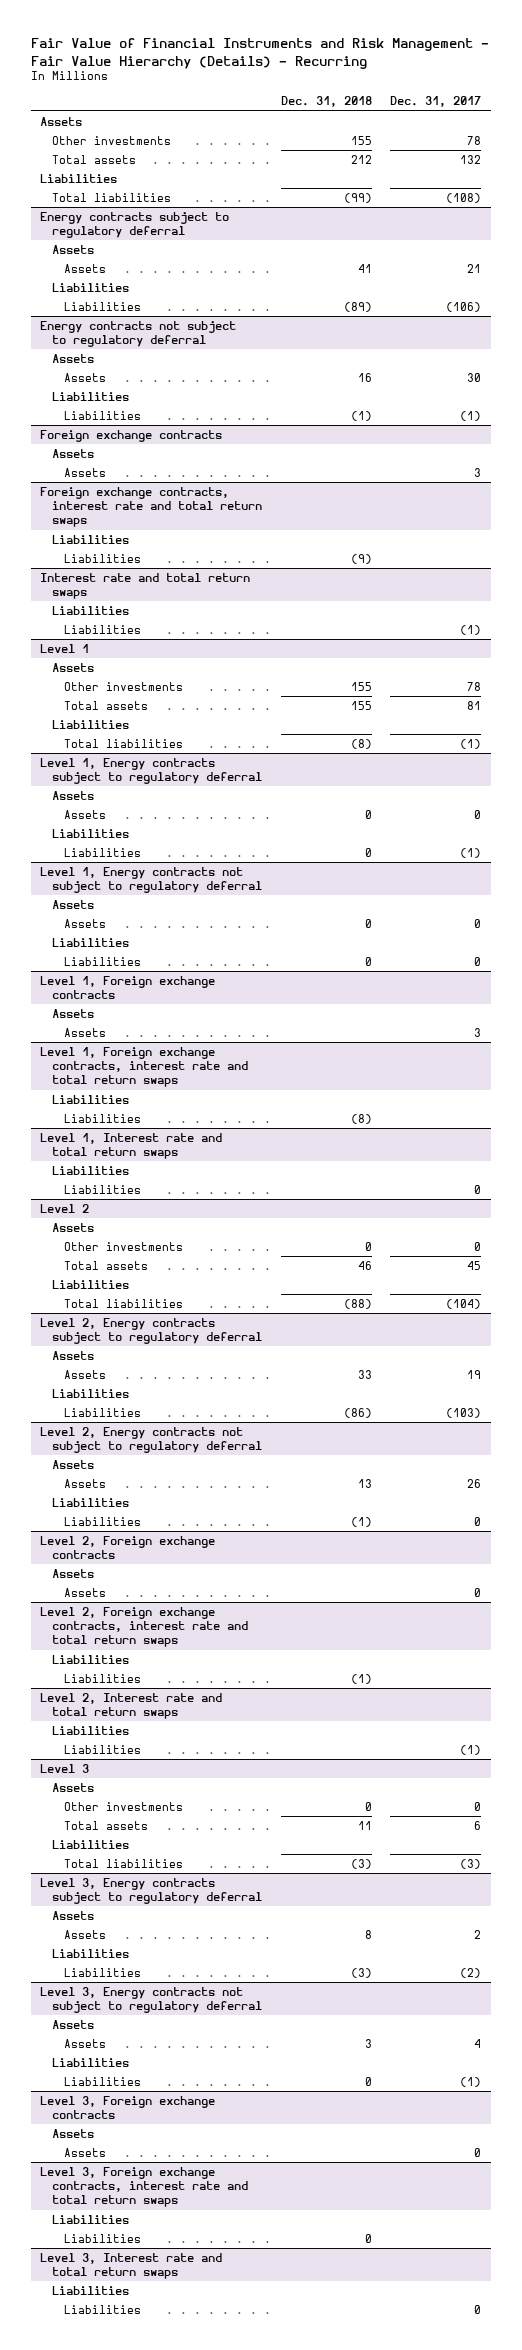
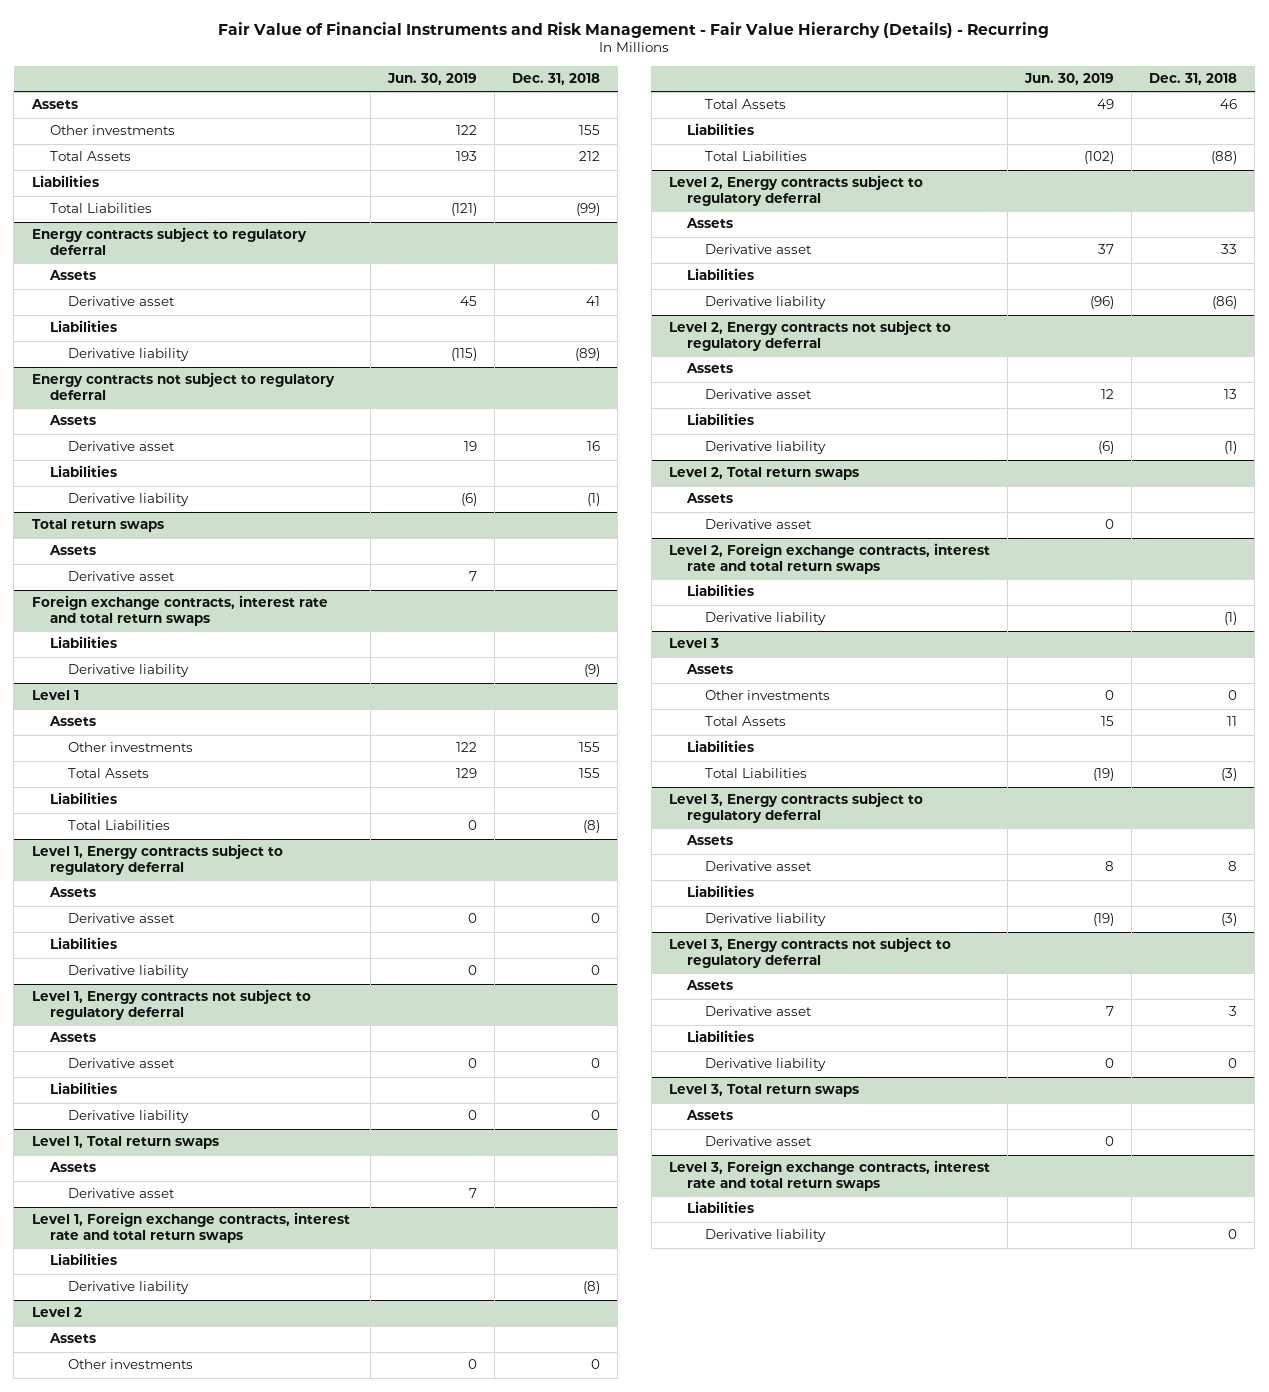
- | Dec. 31, 2018 | Dec. 31, 2017
+ | Jun. 30, 2019 | Dec. 31, 2018
- Total assets | 212 | 132
+ Total Assets | 193 | 212
- Total liabilities | (99) | (108)
+ Total Liabilities | (121) | (99)
@ Energy contracts subject to regulatory deferral
- Assets | 41 | 21
+ Derivative asset | 45 | 41
- Liabilities | (89) | (106)
+ Derivative liability | (115) | (89)
@ Energy contracts not subject to regulatory deferral
- Assets | 16 | 30
+ Derivative asset | 19 | 16
- Liabilities | (1) | (1)
- Foreign exchange contracts
- Assets
@ Energy contracts not subject to regulatory deferral
+ Derivative liability | (6) | (1)
+ Total return swaps
+ Derivative asset | 7 |
@ Foreign exchange contracts, interest rate and total return swaps
- Liabilities | (9) |
- Interest rate and total return swaps
- Liabilities
- Liabilities | | (1)
@ Foreign exchange contracts, interest rate and total return swaps
+ Derivative liability | | (9)
@ Level 1
- Total assets | 155 | 81
+ Total Assets | 129 | 155
- Total liabilities | (8) | (1)
+ Total Liabilities | 0 | (8)
@ Level 1, Energy contracts subject to regulatory deferral
- Assets | 0 | 0
+ Derivative asset | 0 | 0
- Liabilities | 0 | (1)
+ Derivative liability | 0 | 0
@ Level 1, Energy contracts not subject to regulatory deferral
- Assets | 0 | 0
+ Derivative asset | 0 | 0
- Liabilities | 0 | 0
- Level 1, Foreign exchange contracts
- Assets
@ Level 1, Energy contracts not subject to regulatory deferral
+ Derivative liability | 0 | 0
+ Level 1, Total return swaps
+ Derivative asset | 7 |
@ Level 1, Foreign exchange contracts, interest rate and total return swaps
- Liabilities | (8) |
- Level 1, Interest rate and total return swaps
- Liabilities
- Liabilities | | 0
@ Level 1, Foreign exchange contracts, interest rate and total return swaps
+ Derivative liability | | (8)
@ Level 2
- Total assets | 46 | 45
+ Total Assets | 49 | 46
- Total liabilities | (88) | (104)
+ Total Liabilities | (102) | (88)
@ Level 2, Energy contracts subject to regulatory deferral
- Assets | 33 | 19
+ Derivative asset | 37 | 33
- Liabilities | (86) | (103)
+ Derivative liability | (96) | (86)
@ Level 2, Energy contracts not subject to regulatory deferral
- Assets | 13 | 26
+ Derivative asset | 12 | 13
- Liabilities | (1) | 0
- Level 2, Foreign exchange contracts
- Assets
@ Level 2, Energy contracts not subject to regulatory deferral
+ Derivative liability | (6) | (1)
+ Level 2, Total return swaps
+ Derivative asset | 0 |
@ Level 2, Foreign exchange contracts, interest rate and total return swaps
- Liabilities | (1) |
- Level 2, Interest rate and total return swaps
- Liabilities
- Liabilities | | (1)
@ Level 2, Foreign exchange contracts, interest rate and total return swaps
+ Derivative liability | | (1)
@ Level 3
- Total assets | 11 | 6
+ Total Assets | 15 | 11
- Total liabilities | (3) | (3)
+ Total Liabilities | (19) | (3)
@ Level 3, Energy contracts subject to regulatory deferral
- Assets | 8 | 2
+ Derivative asset | 8 | 8
- Liabilities | (3) | (2)
+ Derivative liability | (19) | (3)
@ Level 3, Energy contracts not subject to regulatory deferral
- Assets | 3 | 4
+ Derivative asset | 7 | 3
- Liabilities | 0 | (1)
- Level 3, Foreign exchange contracts
- Assets
@ Level 3, Energy contracts not subject to regulatory deferral
+ Derivative liability | 0 | 0
+ Level 3, Total return swaps
+ Derivative asset | 0 |
@ Level 3, Foreign exchange contracts, interest rate and total return swaps
- Liabilities | 0 |
- Level 3, Interest rate and total return swaps
- Liabilities
- Liabilities | | 0
@ Level 3, Foreign exchange contracts, interest rate and total return swaps
+ Derivative liability | | 0

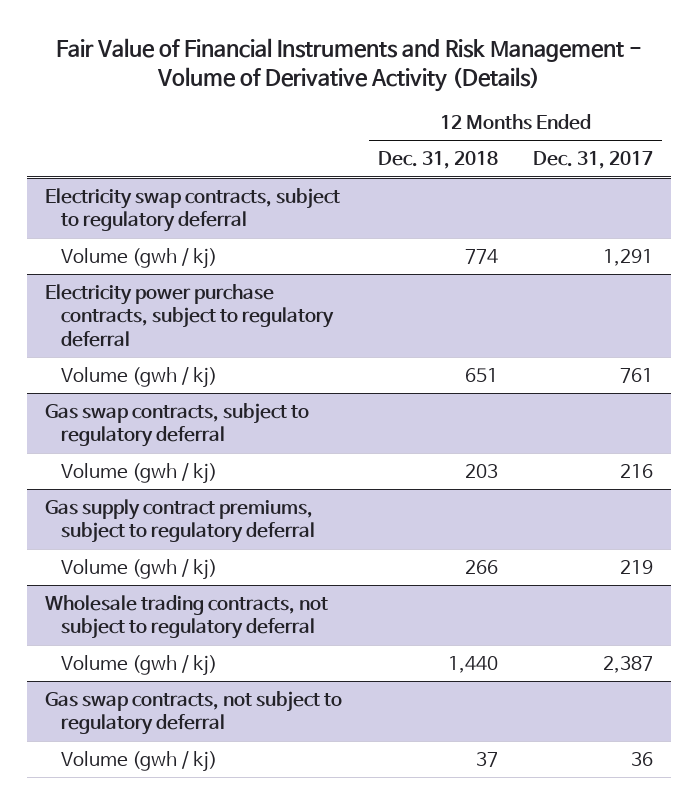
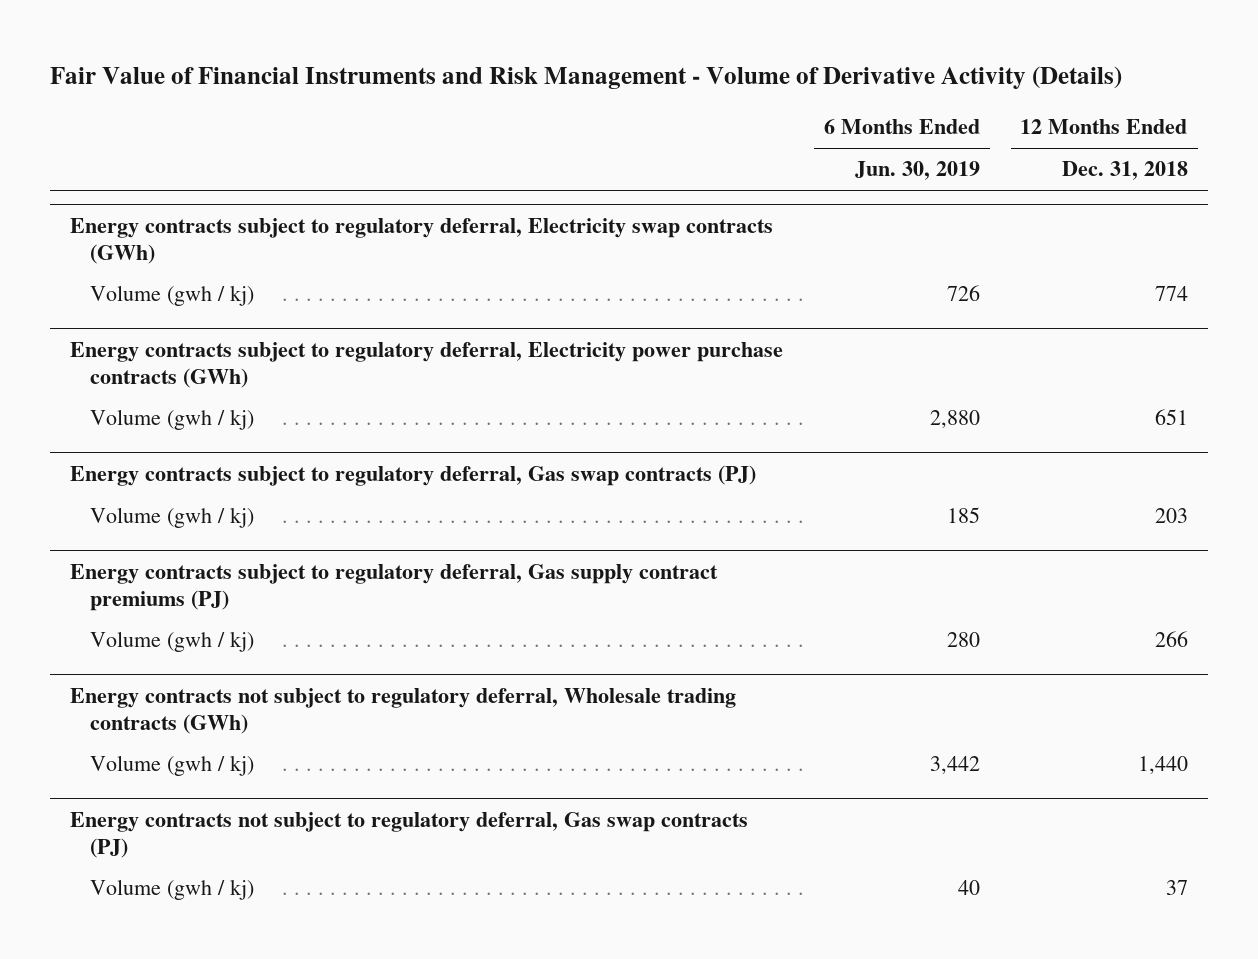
- | 12 Months Ended Dec. 31, 2018 | 12 Months Ended Dec. 31, 2017
+ | 6 Months Ended Jun. 30, 2019 | 12 Months Ended Dec. 31, 2018
- Electricity swap contracts, subject to regulatory deferral
+ Energy contracts subject to regulatory deferral, Electricity swap contracts (GWh)
- Electricity power purchase contracts, subject to regulatory deferral
+ Energy contracts subject to regulatory deferral, Electricity power purchase contracts (GWh)
- Gas swap contracts, subject to regulatory deferral
+ Energy contracts subject to regulatory deferral, Gas swap contracts (PJ)
- Gas supply contract premiums, subject to regulatory deferral
+ Energy contracts subject to regulatory deferral, Gas supply contract premiums (PJ)
- Wholesale trading contracts, not subject to regulatory deferral
+ Energy contracts not subject to regulatory deferral, Wholesale trading contracts (GWh)
- Gas swap contracts, not subject to regulatory deferral
+ Energy contracts not subject to regulatory deferral, Gas swap contracts (PJ)

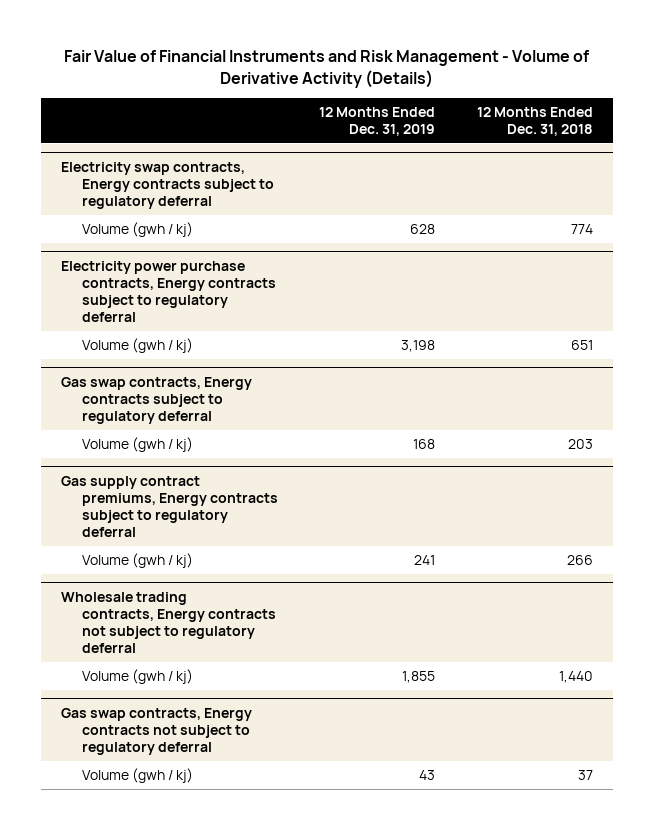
- | 6 Months Ended Jun. 30, 2019 | 12 Months Ended Dec. 31, 2018
+ | 12 Months Ended Dec. 31, 2019 | 12 Months Ended Dec. 31, 2018
- Energy contracts subject to regulatory deferral, Electricity swap contracts (GWh)
+ Electricity swap contracts, Energy contracts subject to regulatory deferral
- Energy contracts subject to regulatory deferral, Electricity power purchase contracts (GWh)
+ Electricity power purchase contracts, Energy contracts subject to regulatory deferral
- Energy contracts subject to regulatory deferral, Gas swap contracts (PJ)
+ Gas swap contracts, Energy contracts subject to regulatory deferral
- Energy contracts subject to regulatory deferral, Gas supply contract premiums (PJ)
+ Gas supply contract premiums, Energy contracts subject to regulatory deferral
- Energy contracts not subject to regulatory deferral, Wholesale trading contracts (GWh)
+ Wholesale trading contracts, Energy contracts not subject to regulatory deferral
- Energy contracts not subject to regulatory deferral, Gas swap contracts (PJ)
+ Gas swap contracts, Energy contracts not subject to regulatory deferral

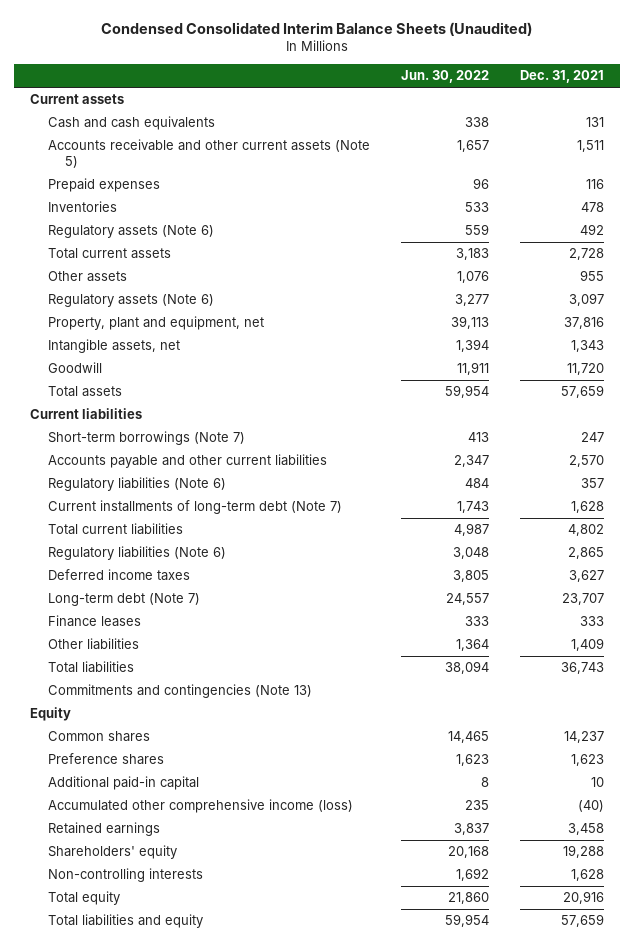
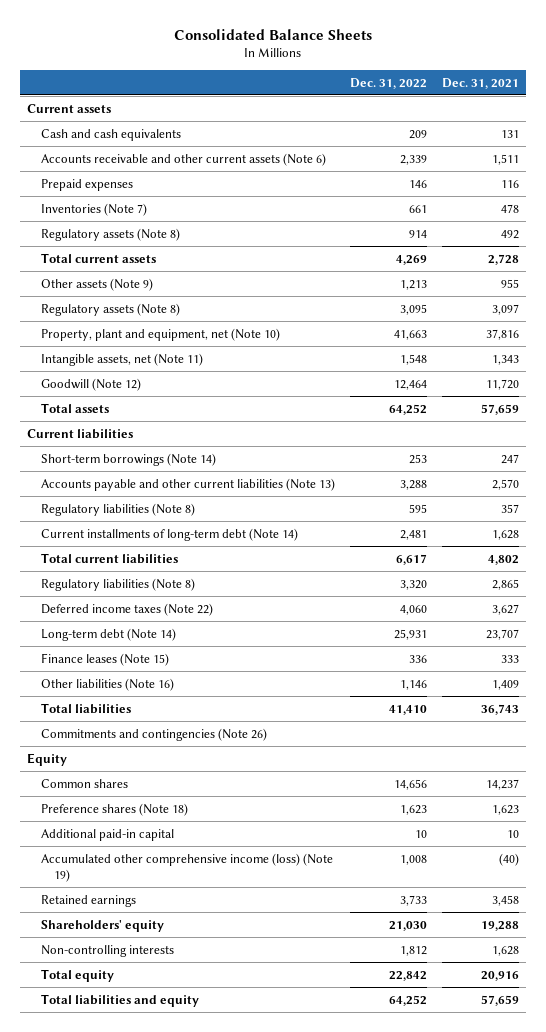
- Condensed Consolidated Interim Balance Sheets (Unaudited)
+ Consolidated Balance Sheets
- | Jun. 30, 2022 | Dec. 31, 2021
+ | Dec. 31, 2022 | Dec. 31, 2021
- Accounts receivable and other current assets (Note 5) | 1,657 | 1,511
+ Accounts receivable and other current assets (Note 6) | 2,339 | 1,511
- Inventories | 533 | 478
- Regulatory assets (Note 6) | 559 | 492
+ Inventories (Note 7) | 661 | 478
+ Regulatory assets (Note 8) | 914 | 492
- Other assets | 1,076 | 955
- Regulatory assets (Note 6) | 3,277 | 3,097
- Property, plant and equipment, net | 39,113 | 37,816
- Intangible assets, net | 1,394 | 1,343
- Goodwill | 11,911 | 11,720
+ Other assets (Note 9) | 1,213 | 955
+ Regulatory assets (Note 8) | 3,095 | 3,097
+ Property, plant and equipment, net (Note 10) | 41,663 | 37,816
+ Intangible assets, net (Note 11) | 1,548 | 1,343
+ Goodwill (Note 12) | 12,464 | 11,720
- Short-term borrowings (Note 7) | 413 | 247
- Accounts payable and other current liabilities | 2,347 | 2,570
- Regulatory liabilities (Note 6) | 484 | 357
- Current installments of long-term debt (Note 7) | 1,743 | 1,628
+ Short-term borrowings (Note 14) | 253 | 247
+ Accounts payable and other current liabilities (Note 13) | 3,288 | 2,570
+ Regulatory liabilities (Note 8) | 595 | 357
+ Current installments of long-term debt (Note 14) | 2,481 | 1,628
- Regulatory liabilities (Note 6) | 3,048 | 2,865
- Deferred income taxes | 3,805 | 3,627
- Long-term debt (Note 7) | 24,557 | 23,707
- Finance leases | 333 | 333
- Other liabilities | 1,364 | 1,409
+ Regulatory liabilities (Note 8) | 3,320 | 2,865
+ Deferred income taxes (Note 22) | 4,060 | 3,627
+ Long-term debt (Note 14) | 25,931 | 23,707
+ Finance leases (Note 15) | 336 | 333
+ Other liabilities (Note 16) | 1,146 | 1,409
- Commitments and contingencies (Note 13)
+ Commitments and contingencies (Note 26)
- Preference shares | 1,623 | 1,623
+ Preference shares (Note 18) | 1,623 | 1,623
- Accumulated other comprehensive income (loss) | 235 | (40)
+ Accumulated other comprehensive income (loss) (Note 19) | 1,008 | (40)

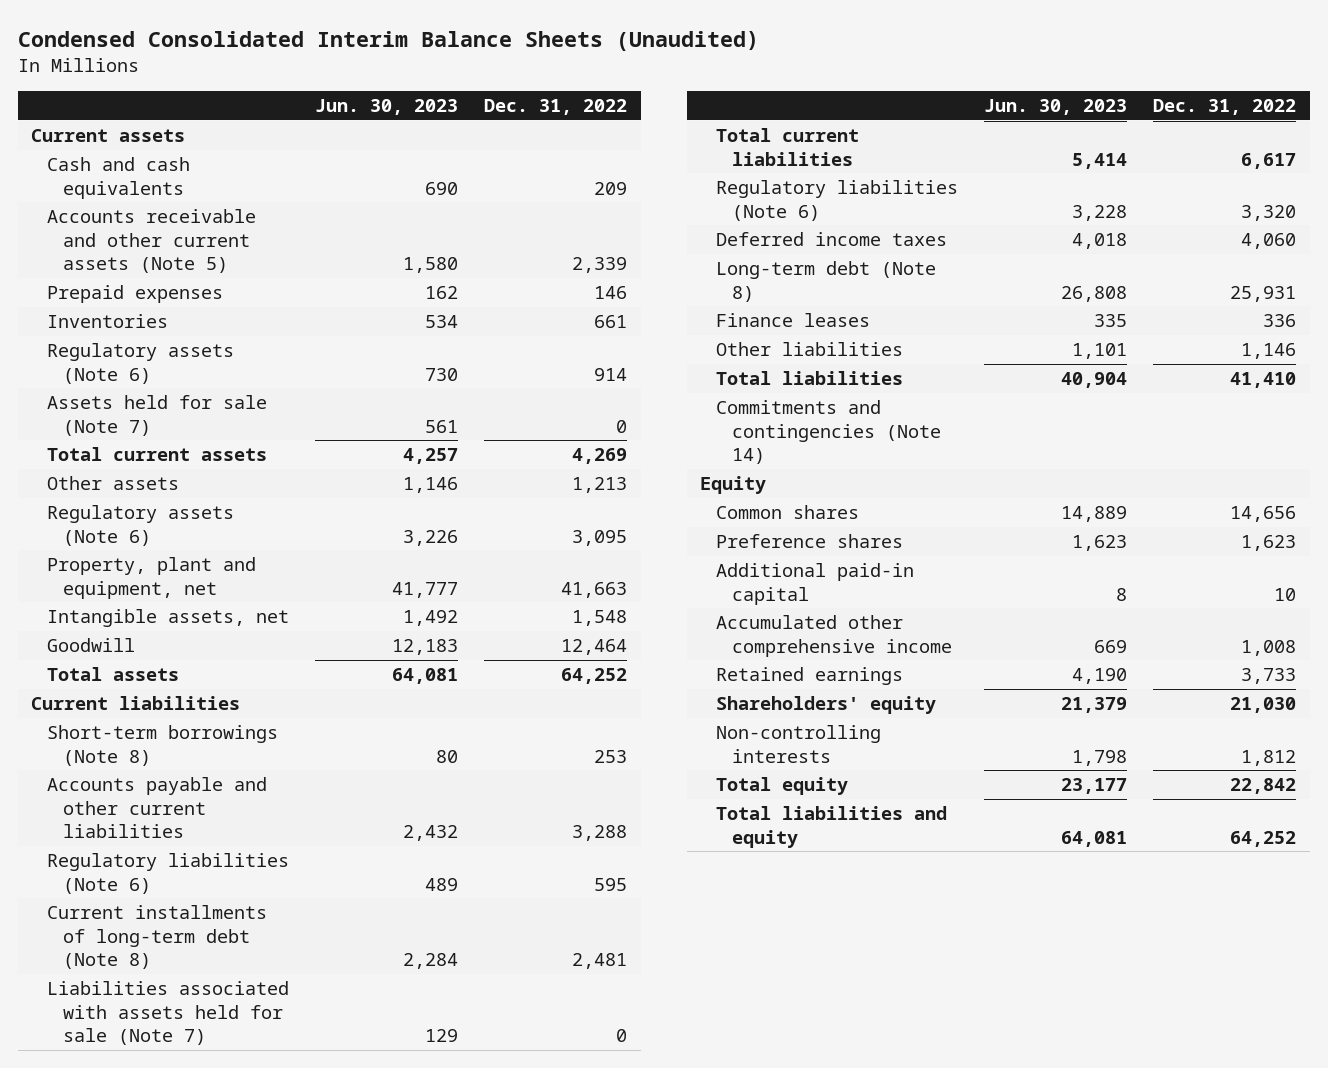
- Consolidated Balance Sheets
+ Condensed Consolidated Interim Balance Sheets (Unaudited)
- | Dec. 31, 2022 | Dec. 31, 2021
+ | Jun. 30, 2023 | Dec. 31, 2022
- Accounts receivable and other current assets (Note 6) | 2,339 | 1,511
+ Accounts receivable and other current assets (Note 5) | 1,580 | 2,339
- Inventories (Note 7) | 661 | 478
- Regulatory assets (Note 8) | 914 | 492
+ Inventories | 534 | 661
+ Regulatory assets (Note 6) | 730 | 914
+ Assets held for sale (Note 7) | 561 | 0
- Other assets (Note 9) | 1,213 | 955
- Regulatory assets (Note 8) | 3,095 | 3,097
- Property, plant and equipment, net (Note 10) | 41,663 | 37,816
- Intangible assets, net (Note 11) | 1,548 | 1,343
- Goodwill (Note 12) | 12,464 | 11,720
+ Other assets | 1,146 | 1,213
+ Regulatory assets (Note 6) | 3,226 | 3,095
+ Property, plant and equipment, net | 41,777 | 41,663
+ Intangible assets, net | 1,492 | 1,548
+ Goodwill | 12,183 | 12,464
- Short-term borrowings (Note 14) | 253 | 247
- Accounts payable and other current liabilities (Note 13) | 3,288 | 2,570
- Regulatory liabilities (Note 8) | 595 | 357
- Current installments of long-term debt (Note 14) | 2,481 | 1,628
+ Short-term borrowings (Note 8) | 80 | 253
+ Accounts payable and other current liabilities | 2,432 | 3,288
+ Regulatory liabilities (Note 6) | 489 | 595
+ Current installments of long-term debt (Note 8) | 2,284 | 2,481
+ Liabilities associated with assets held for sale (Note 7) | 129 | 0
- Regulatory liabilities (Note 8) | 3,320 | 2,865
- Deferred income taxes (Note 22) | 4,060 | 3,627
- Long-term debt (Note 14) | 25,931 | 23,707
- Finance leases (Note 15) | 336 | 333
- Other liabilities (Note 16) | 1,146 | 1,409
+ Regulatory liabilities (Note 6) | 3,228 | 3,320
+ Deferred income taxes | 4,018 | 4,060
+ Long-term debt (Note 8) | 26,808 | 25,931
+ Finance leases | 335 | 336
+ Other liabilities | 1,101 | 1,146
- Commitments and contingencies (Note 26)
+ Commitments and contingencies (Note 14)
- Preference shares (Note 18) | 1,623 | 1,623
+ Preference shares | 1,623 | 1,623
- Accumulated other comprehensive income (loss) (Note 19) | 1,008 | (40)
+ Accumulated other comprehensive income | 669 | 1,008

